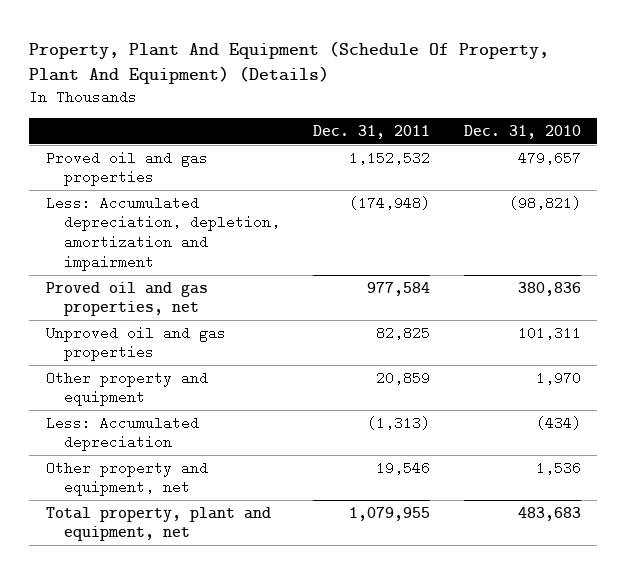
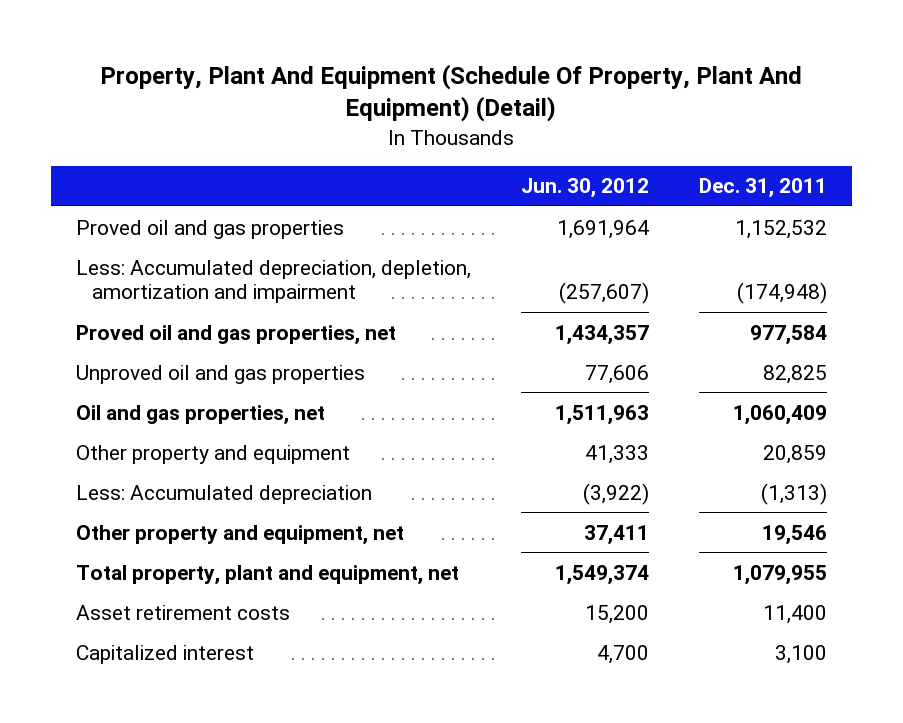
- Property, Plant And Equipment (Schedule Of Property, Plant And Equipment) (Details)
+ Property, Plant And Equipment (Schedule Of Property, Plant And Equipment) (Detail)
- | Dec. 31, 2011 | Dec. 31, 2010
+ | Jun. 30, 2012 | Dec. 31, 2011
+ Oil and gas properties, net | 1,511,963 | 1,060,409
+ Asset retirement costs | 15,200 | 11,400
+ Capitalized interest | 4,700 | 3,100

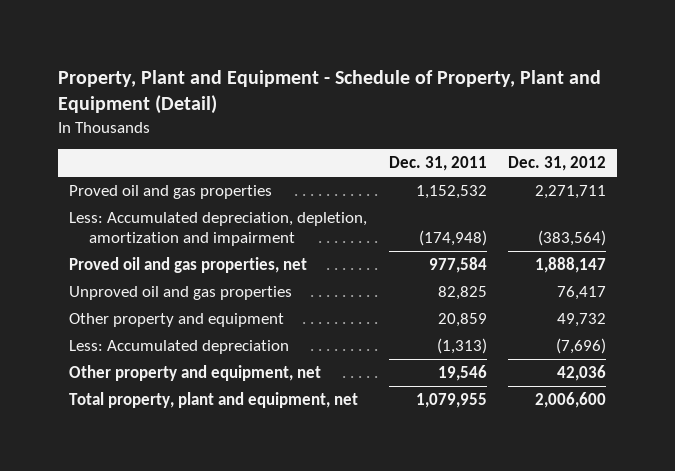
- Property, Plant And Equipment (Schedule Of Property, Plant And Equipment) (Detail)
+ Property, Plant and Equipment - Schedule of Property, Plant and Equipment (Detail)
- | Jun. 30, 2012 | Dec. 31, 2011
+ | Dec. 31, 2011 | Dec. 31, 2012
- Oil and gas properties, net | 1,511,963 | 1,060,409
- Asset retirement costs | 15,200 | 11,400
- Capitalized interest | 4,700 | 3,100

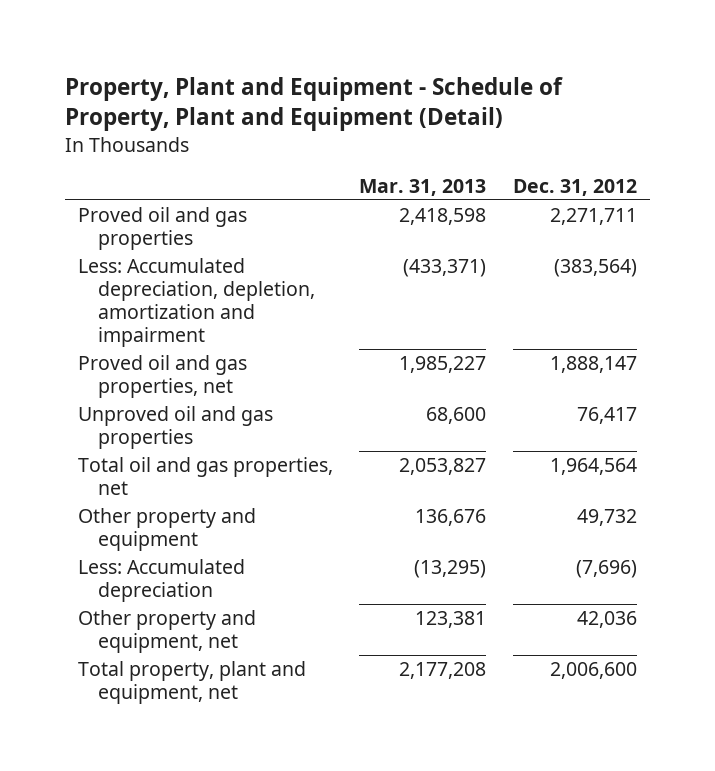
- | Dec. 31, 2011 | Dec. 31, 2012
+ | Mar. 31, 2013 | Dec. 31, 2012
+ Total oil and gas properties, net | 2,053,827 | 1,964,564

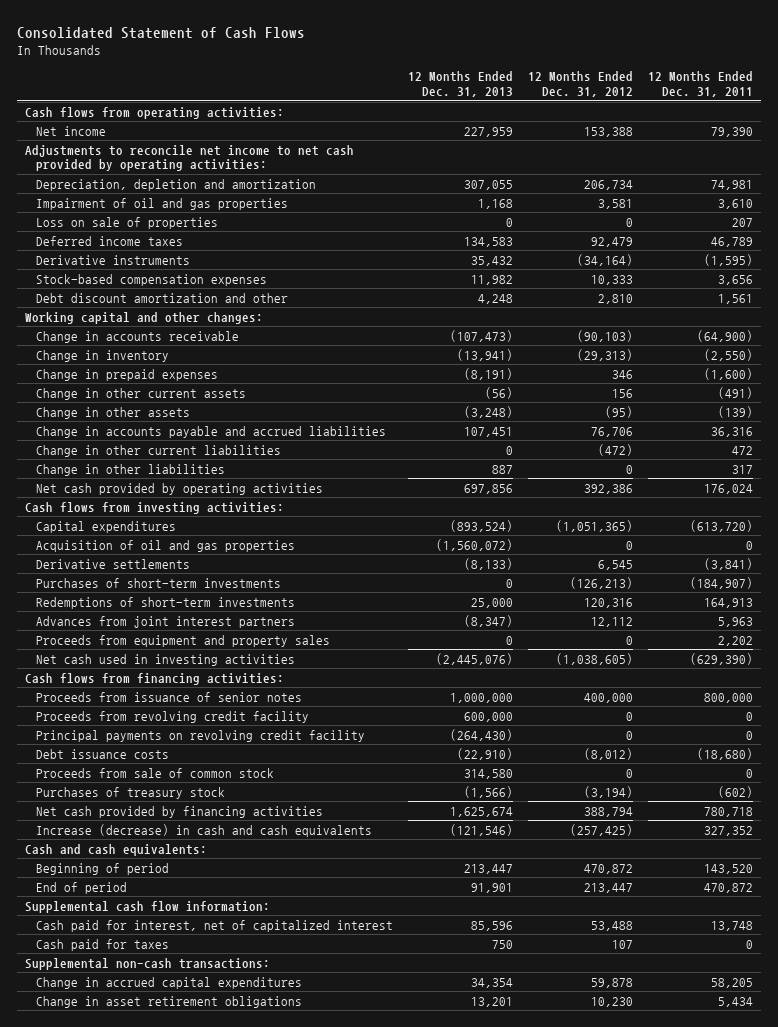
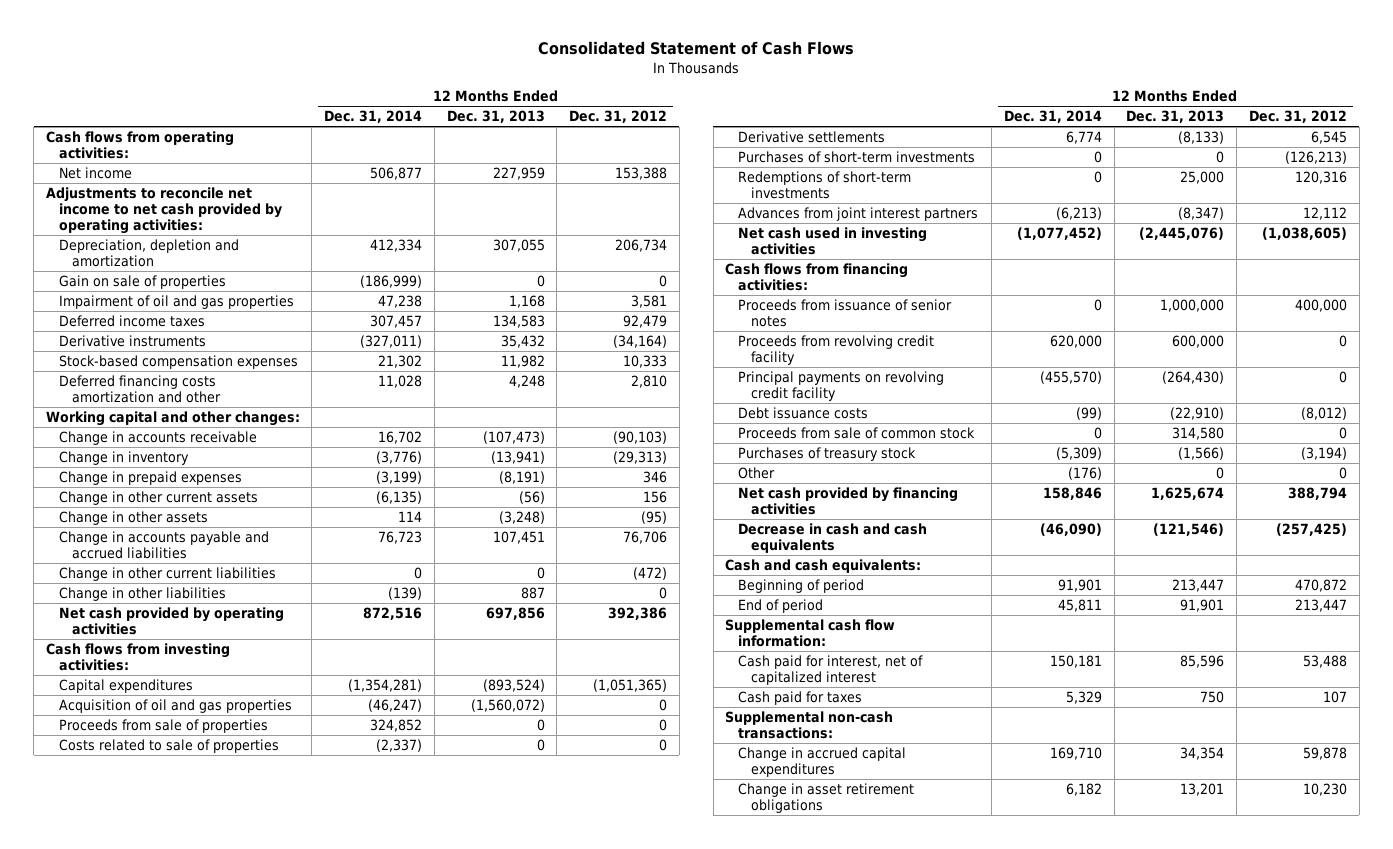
- | 12 Months Ended Dec. 31, 2013 | 12 Months Ended Dec. 31, 2012 | 12 Months Ended Dec. 31, 2011
+ | 12 Months Ended Dec. 31, 2014 | 12 Months Ended Dec. 31, 2013 | 12 Months Ended Dec. 31, 2012
+ Gain on sale of properties | (186,999) | 0 | 0
- Loss on sale of properties | 0 | 0 | 207
- Debt discount amortization and other | 4,248 | 2,810 | 1,561
+ Deferred financing costs amortization and other | 11,028 | 4,248 | 2,810
+ Proceeds from sale of properties | 324,852 | 0 | 0
+ Costs related to sale of properties | (2,337) | 0 | 0
- Proceeds from equipment and property sales | 0 | 0 | 2,202
+ Other | (176) | 0 | 0
- Increase (decrease) in cash and cash equivalents | (121,546) | (257,425) | 327,352
+ Decrease in cash and cash equivalents | (46,090) | (121,546) | (257,425)

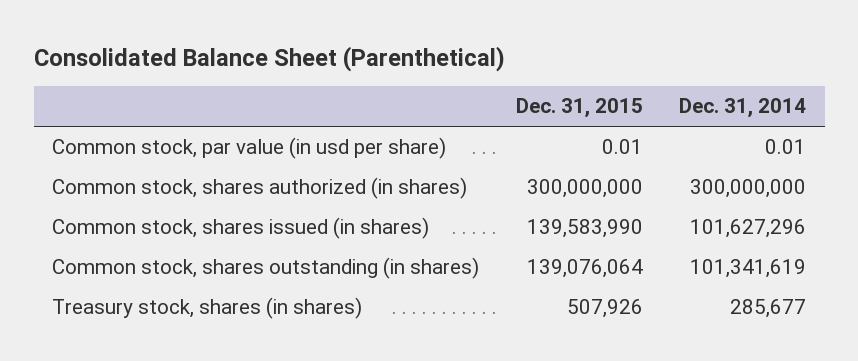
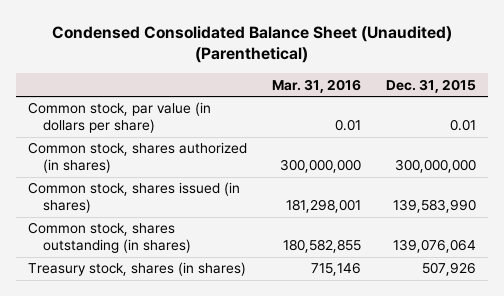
- Consolidated Balance Sheet (Parenthetical)
+ Condensed Consolidated Balance Sheet (Unaudited) (Parenthetical)
- | Dec. 31, 2015 | Dec. 31, 2014
+ | Mar. 31, 2016 | Dec. 31, 2015
- Common stock, par value (in usd per share) | 0.01 | 0.01
+ Common stock, par value (in dollars per share) | 0.01 | 0.01

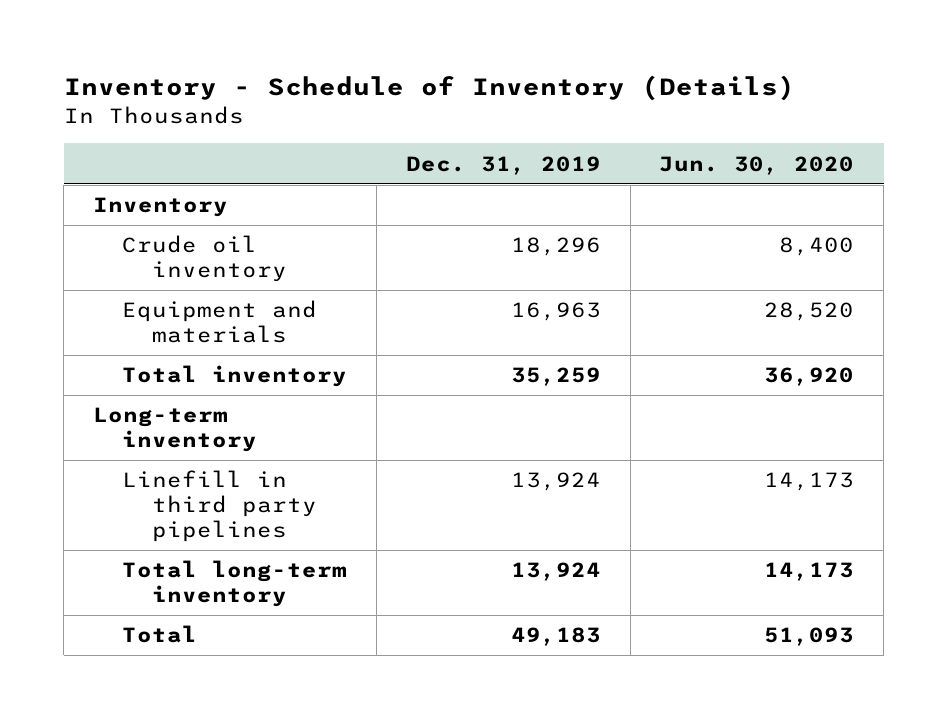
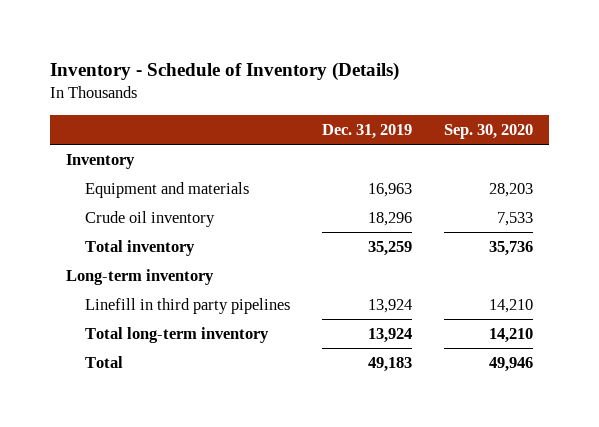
- | Dec. 31, 2019 | Jun. 30, 2020
+ | Dec. 31, 2019 | Sep. 30, 2020
moved down: Crude oil inventory | 18,296 | 7,533

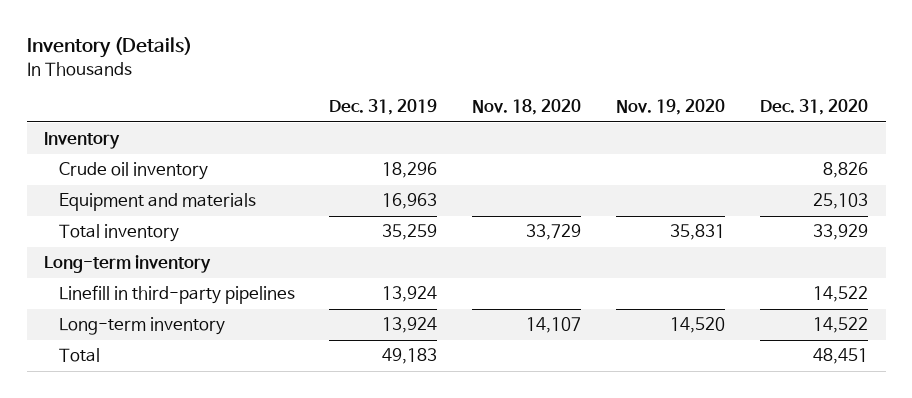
- Inventory - Schedule of Inventory (Details)
+ Inventory (Details)
- | Dec. 31, 2019 | Sep. 30, 2020
+ | Dec. 31, 2019 | Nov. 18, 2020 | Nov. 19, 2020 | Dec. 31, 2020
moved down: Equipment and materials | 16,963 | | | 25,103
- Linefill in third party pipelines | 13,924 | 14,210
- Total long-term inventory | 13,924 | 14,210
+ Linefill in third-party pipelines | 13,924 | | | 14,522
+ Long-term inventory | 13,924 | 14,107 | 14,520 | 14,522

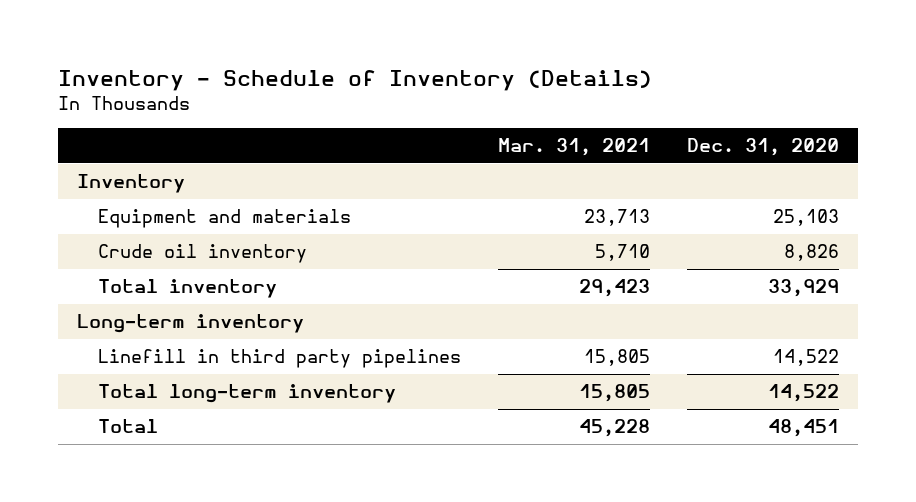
- Inventory (Details)
+ Inventory - Schedule of Inventory (Details)
- | Dec. 31, 2019 | Nov. 18, 2020 | Nov. 19, 2020 | Dec. 31, 2020
+ | Mar. 31, 2021 | Dec. 31, 2020
moved down: Crude oil inventory | 5,710 | 8,826
- Linefill in third-party pipelines | 13,924 | | | 14,522
- Long-term inventory | 13,924 | 14,107 | 14,520 | 14,522
+ Linefill in third party pipelines | 15,805 | 14,522
+ Total long-term inventory | 15,805 | 14,522

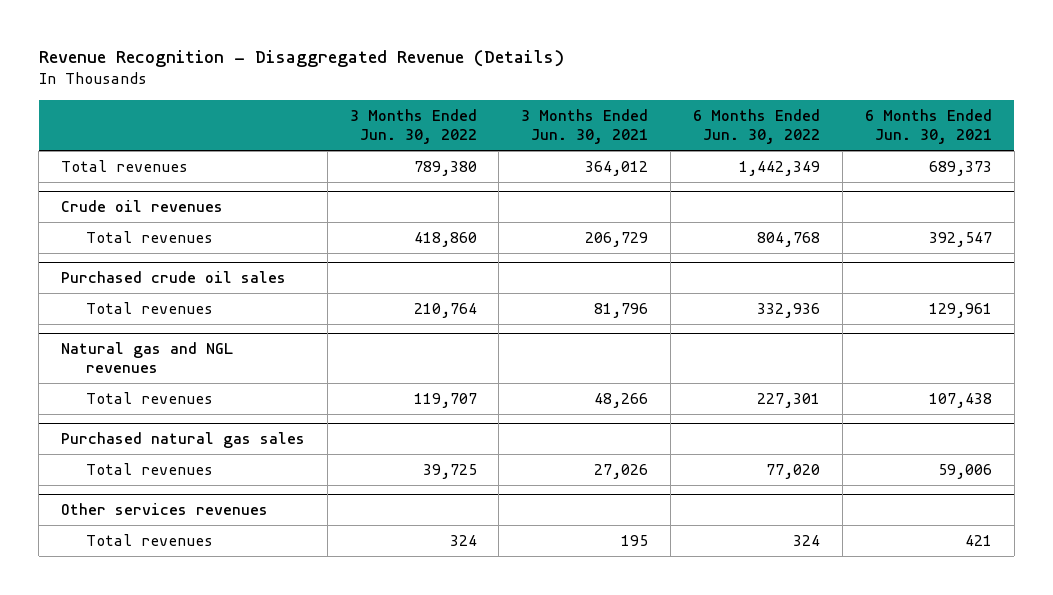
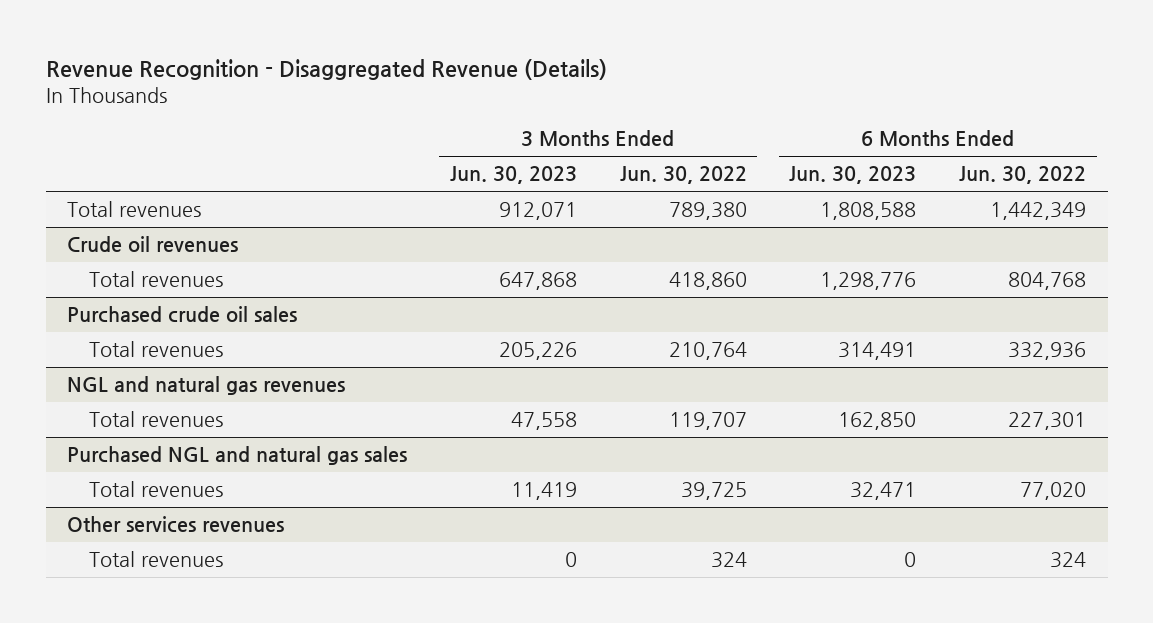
- | 3 Months Ended Jun. 30, 2022 | 3 Months Ended Jun. 30, 2021 | 6 Months Ended Jun. 30, 2022 | 6 Months Ended Jun. 30, 2021
+ | 3 Months Ended Jun. 30, 2023 | 3 Months Ended Jun. 30, 2022 | 6 Months Ended Jun. 30, 2023 | 6 Months Ended Jun. 30, 2022
- Natural gas and NGL revenues
+ NGL and natural gas revenues
- Purchased natural gas sales
+ Purchased NGL and natural gas sales

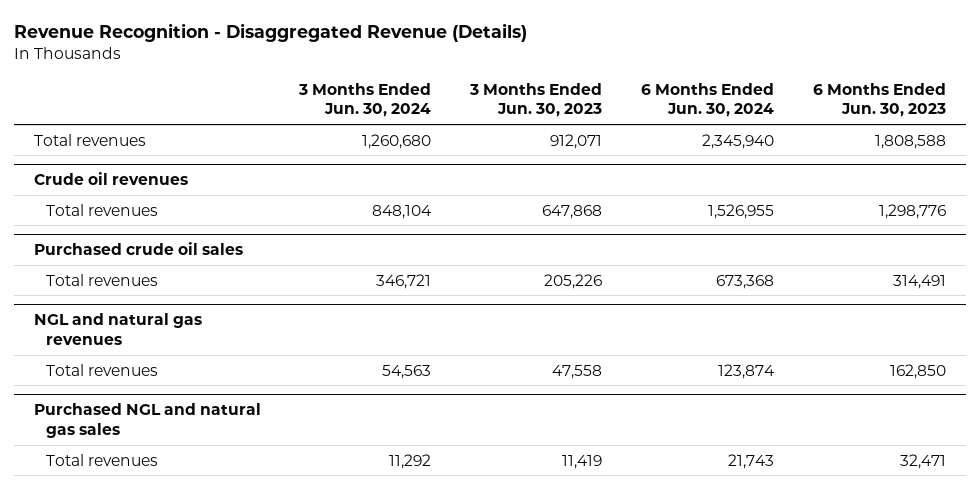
- | 3 Months Ended Jun. 30, 2023 | 3 Months Ended Jun. 30, 2022 | 6 Months Ended Jun. 30, 2023 | 6 Months Ended Jun. 30, 2022
+ | 3 Months Ended Jun. 30, 2024 | 3 Months Ended Jun. 30, 2023 | 6 Months Ended Jun. 30, 2024 | 6 Months Ended Jun. 30, 2023
- Other services revenues
- Total revenues | 0 | 324 | 0 | 324

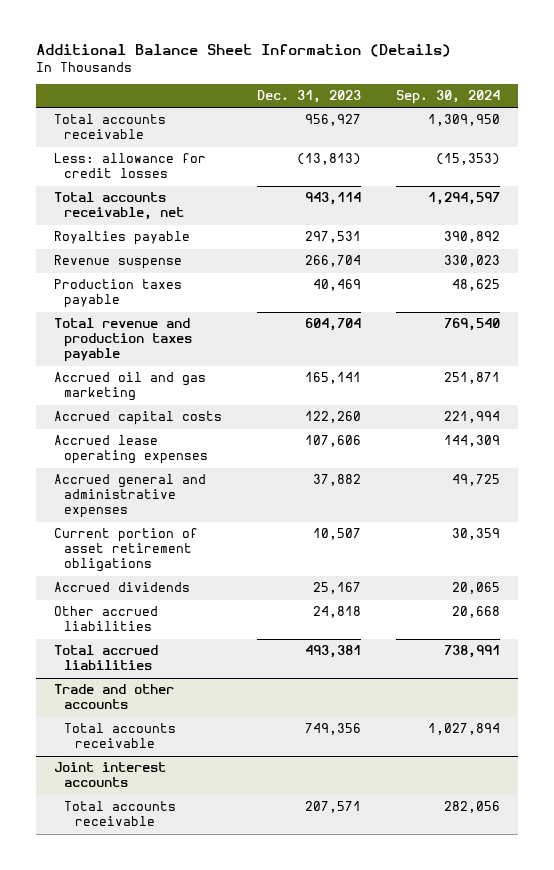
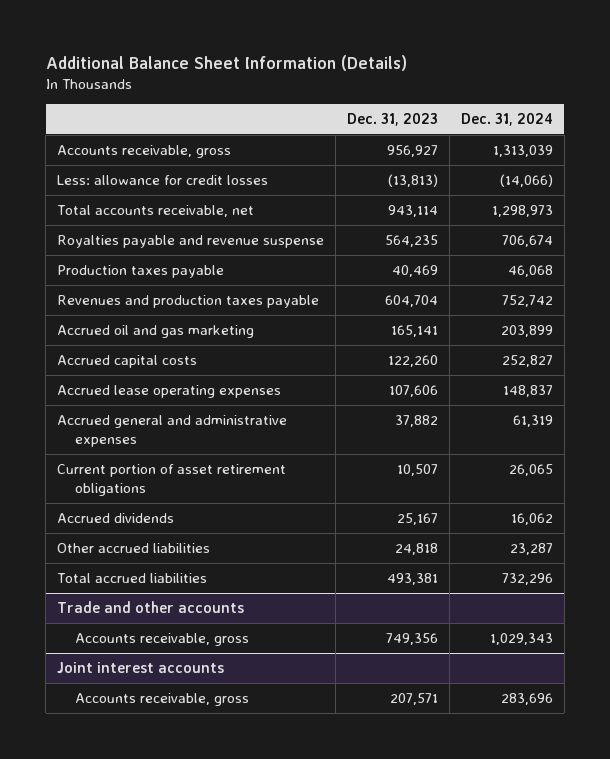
- | Dec. 31, 2023 | Sep. 30, 2024
+ | Dec. 31, 2023 | Dec. 31, 2024
- Total accounts receivable | 956,927 | 1,309,950
+ Accounts receivable, gross | 956,927 | 1,313,039
- Royalties payable | 297,531 | 390,892
- Revenue suspense | 266,704 | 330,023
+ Royalties payable and revenue suspense | 564,235 | 706,674
- Total revenue and production taxes payable | 604,704 | 769,540
+ Revenues and production taxes payable | 604,704 | 752,742
@ Trade and other accounts
- Total accounts receivable | 749,356 | 1,027,894
+ Accounts receivable, gross | 749,356 | 1,029,343
@ Joint interest accounts
- Total accounts receivable | 207,571 | 282,056
+ Accounts receivable, gross | 207,571 | 283,696

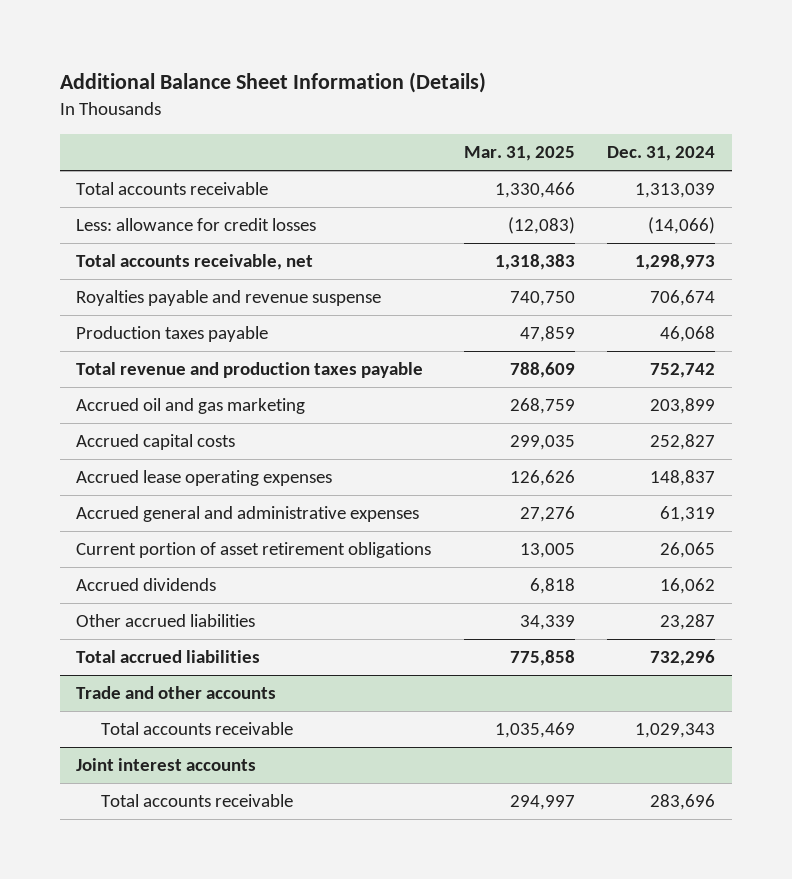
- | Dec. 31, 2023 | Dec. 31, 2024
+ | Mar. 31, 2025 | Dec. 31, 2024
- Accounts receivable, gross | 956,927 | 1,313,039
+ Total accounts receivable | 1,330,466 | 1,313,039
- Revenues and production taxes payable | 604,704 | 752,742
+ Total revenue and production taxes payable | 788,609 | 752,742
@ Trade and other accounts
- Accounts receivable, gross | 749,356 | 1,029,343
+ Total accounts receivable | 1,035,469 | 1,029,343
@ Joint interest accounts
- Accounts receivable, gross | 207,571 | 283,696
+ Total accounts receivable | 294,997 | 283,696

